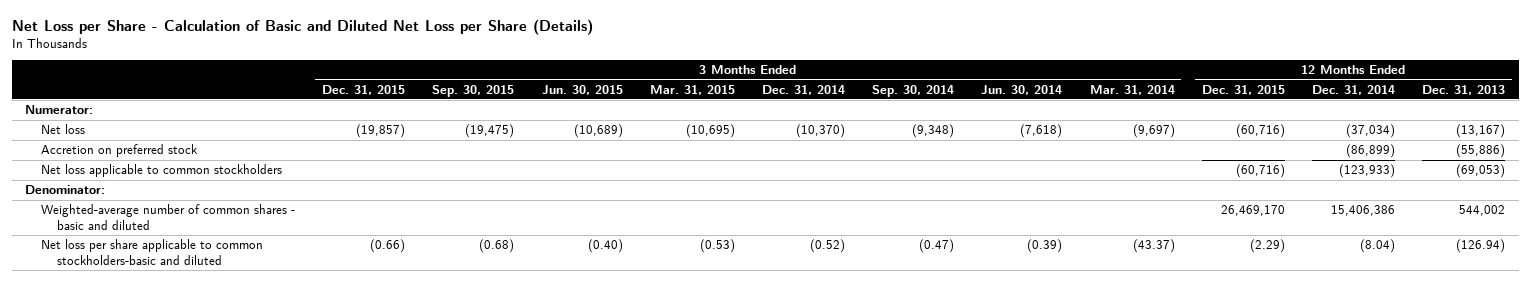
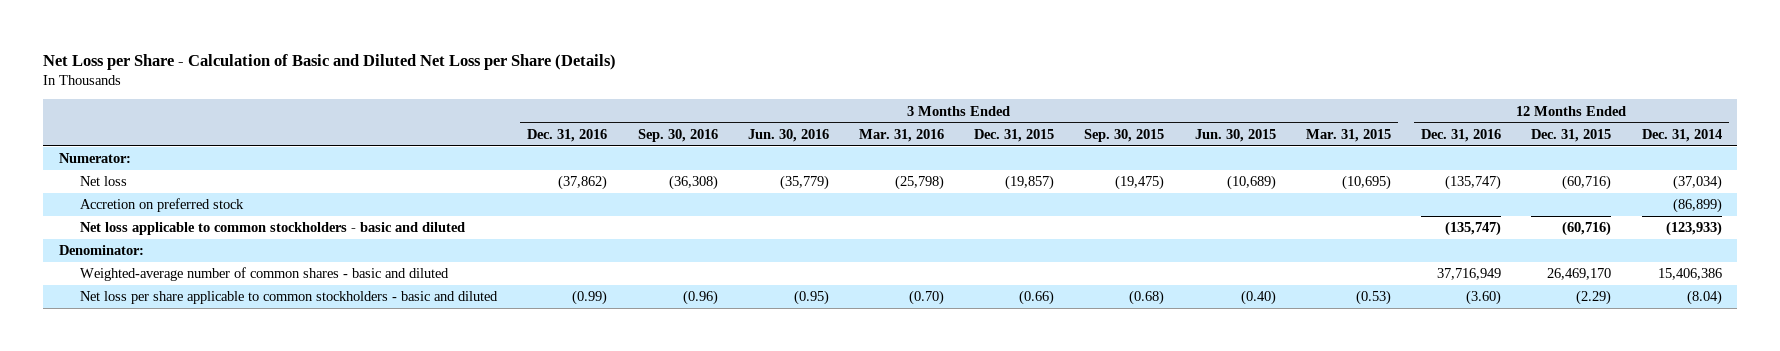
- | 3 Months Ended Dec. 31, 2015 | 3 Months Ended Sep. 30, 2015 | 3 Months Ended Jun. 30, 2015 | 3 Months Ended Mar. 31, 2015 | 3 Months Ended Dec. 31, 2014 | 3 Months Ended Sep. 30, 2014 | 3 Months Ended Jun. 30, 2014 | 3 Months Ended Mar. 31, 2014 | 12 Months Ended Dec. 31, 2015 | 12 Months Ended Dec. 31, 2014 | 12 Months Ended Dec. 31, 2013
+ | 3 Months Ended Dec. 31, 2016 | 3 Months Ended Sep. 30, 2016 | 3 Months Ended Jun. 30, 2016 | 3 Months Ended Mar. 31, 2016 | 3 Months Ended Dec. 31, 2015 | 3 Months Ended Sep. 30, 2015 | 3 Months Ended Jun. 30, 2015 | 3 Months Ended Mar. 31, 2015 | 12 Months Ended Dec. 31, 2016 | 12 Months Ended Dec. 31, 2015 | 12 Months Ended Dec. 31, 2014
- Net loss applicable to common stockholders | | | | | | | | | (60,716) | (123,933) | (69,053)
+ Net loss applicable to common stockholders - basic and diluted | | | | | | | | | (135,747) | (60,716) | (123,933)
- Net loss per share applicable to common stockholders-basic and diluted | (0.66) | (0.68) | (0.40) | (0.53) | (0.52) | (0.47) | (0.39) | (43.37) | (2.29) | (8.04) | (126.94)
+ Net loss per share applicable to common stockholders - basic and diluted | (0.99) | (0.96) | (0.95) | (0.70) | (0.66) | (0.68) | (0.40) | (0.53) | (3.60) | (2.29) | (8.04)

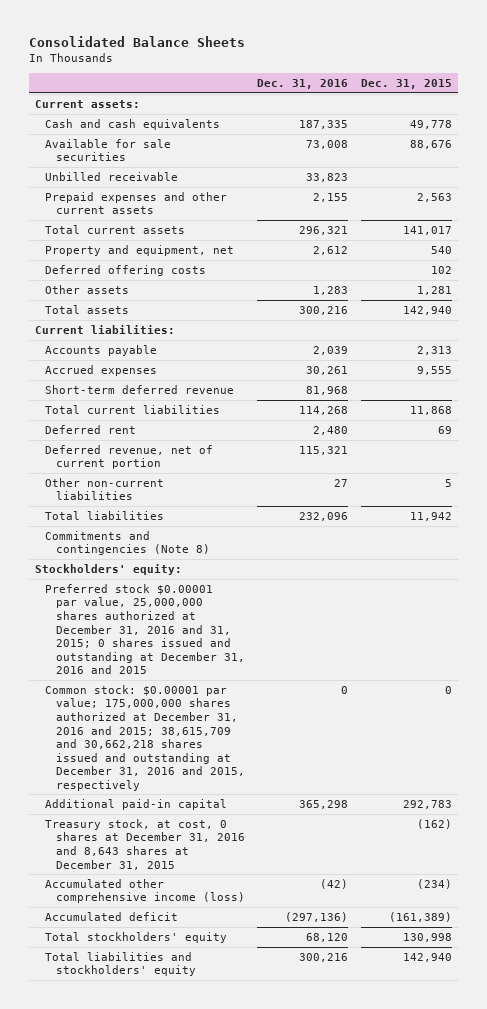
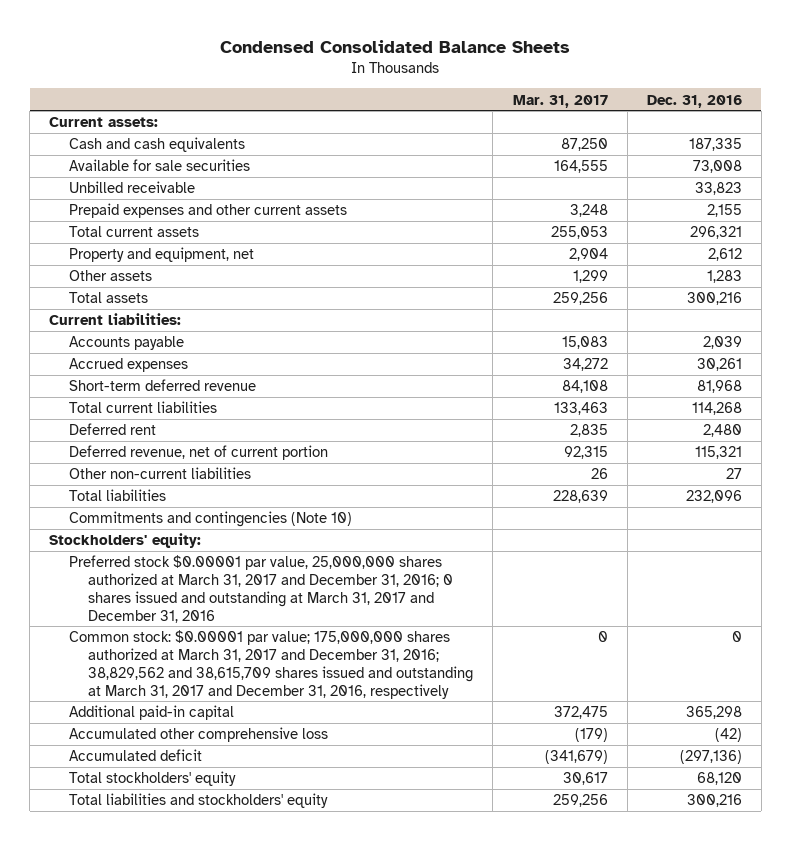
- Consolidated Balance Sheets
+ Condensed Consolidated Balance Sheets
- | Dec. 31, 2016 | Dec. 31, 2015
+ | Mar. 31, 2017 | Dec. 31, 2016
- Deferred offering costs | | 102
- Commitments and contingencies (Note 8)
+ Commitments and contingencies (Note 10)
- Preferred stock $0.00001 par value, 25,000,000 shares authorized at December 31, 2016 and 31, 2015; 0 shares issued and outstanding at December 31, 2016 and 2015
- Common stock: $0.00001 par value; 175,000,000 shares authorized at December 31, 2016 and 2015; 38,615,709 and 30,662,218 shares issued and outstanding at December 31, 2016 and 2015, respectively | 0 | 0
+ Preferred stock $0.00001 par value, 25,000,000 shares authorized at March 31, 2017 and December 31, 2016; 0 shares issued and outstanding at March 31, 2017 and December 31, 2016
+ Common stock: $0.00001 par value; 175,000,000 shares authorized at March 31, 2017 and December 31, 2016; 38,829,562 and 38,615,709 shares issued and outstanding at March 31, 2017 and December 31, 2016, respectively | 0 | 0
- Treasury stock, at cost, 0 shares at December 31, 2016 and 8,643 shares at December 31, 2015 | | (162)
- Accumulated other comprehensive income (loss) | (42) | (234)
+ Accumulated other comprehensive loss | (179) | (42)

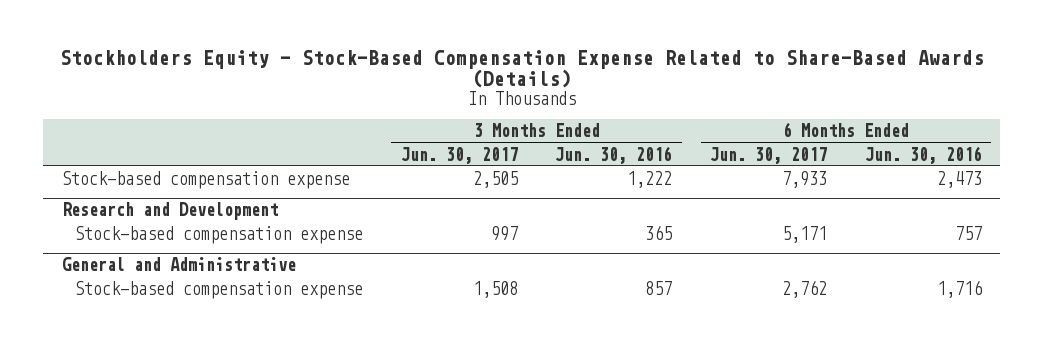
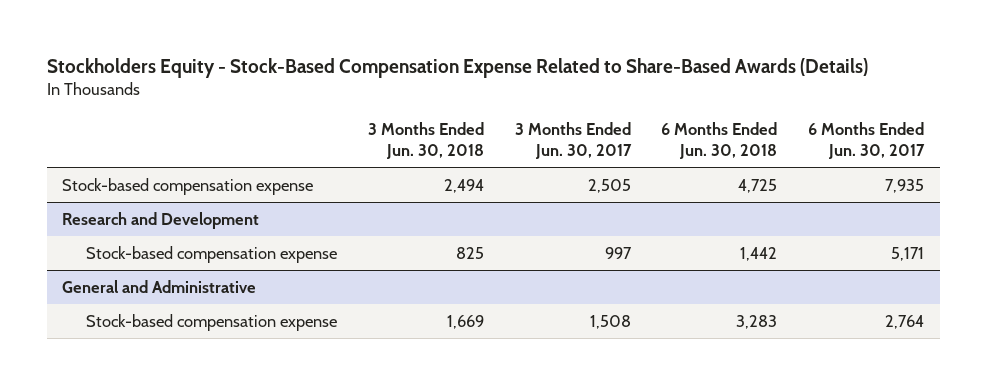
- | 3 Months Ended Jun. 30, 2017 | 3 Months Ended Jun. 30, 2016 | 6 Months Ended Jun. 30, 2017 | 6 Months Ended Jun. 30, 2016
+ | 3 Months Ended Jun. 30, 2018 | 3 Months Ended Jun. 30, 2017 | 6 Months Ended Jun. 30, 2018 | 6 Months Ended Jun. 30, 2017
- Stock-based compensation expense | 2,505 | 1,222 | 7,933 | 2,473
+ Stock-based compensation expense | 2,494 | 2,505 | 4,725 | 7,935
@ General and Administrative
- Stock-based compensation expense | 1,508 | 857 | 2,762 | 1,716
+ Stock-based compensation expense | 1,669 | 1,508 | 3,283 | 2,764

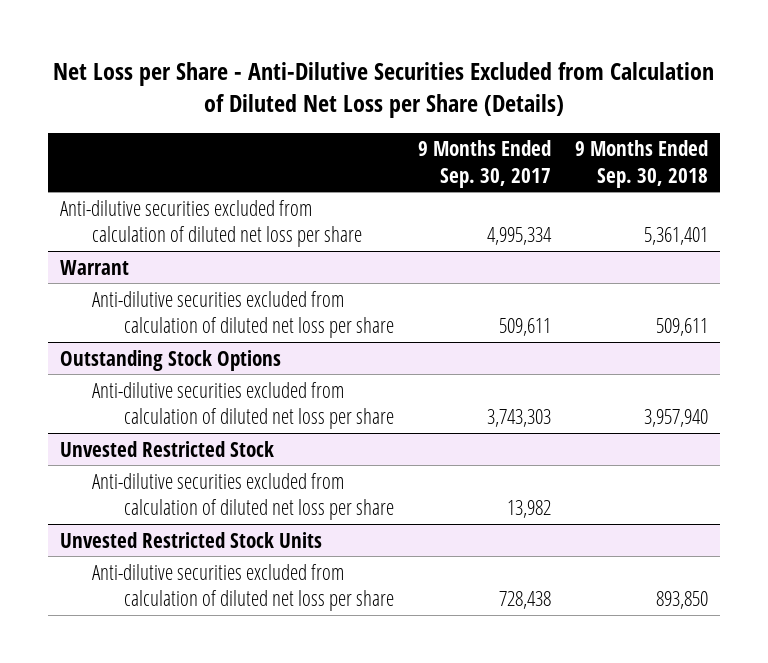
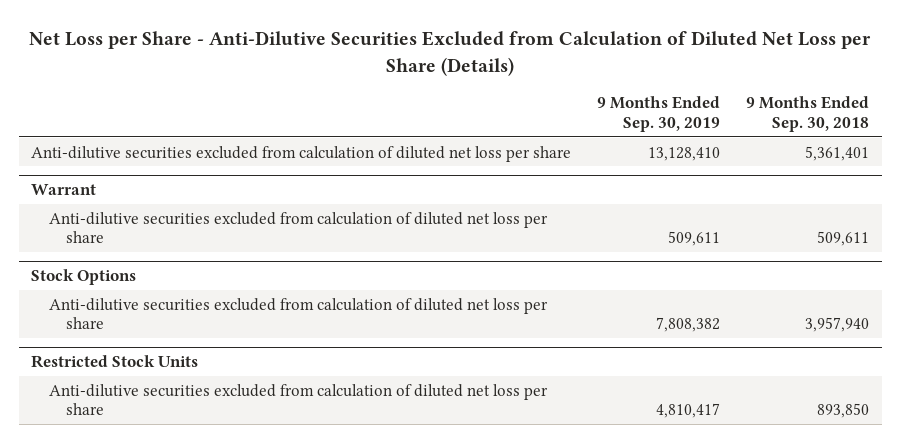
- | 9 Months Ended Sep. 30, 2017 | 9 Months Ended Sep. 30, 2018
+ | 9 Months Ended Sep. 30, 2019 | 9 Months Ended Sep. 30, 2018
- Outstanding Stock Options
+ Stock Options
- Unvested Restricted Stock
- Anti-dilutive securities excluded from calculation of diluted net loss per share | 13,982 |
- Unvested Restricted Stock Units
+ Restricted Stock Units

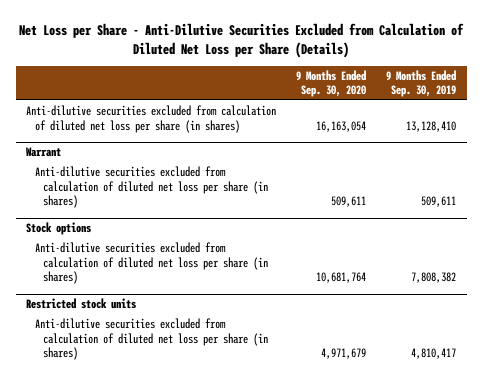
- | 9 Months Ended Sep. 30, 2019 | 9 Months Ended Sep. 30, 2018
+ | 9 Months Ended Sep. 30, 2020 | 9 Months Ended Sep. 30, 2019
- Anti-dilutive securities excluded from calculation of diluted net loss per share | 13,128,410 | 5,361,401
+ Anti-dilutive securities excluded from calculation of diluted net loss per share (in shares) | 16,163,054 | 13,128,410
@ Warrant
- Anti-dilutive securities excluded from calculation of diluted net loss per share | 509,611 | 509,611
- Stock Options
- Anti-dilutive securities excluded from calculation of diluted net loss per share | 7,808,382 | 3,957,940
- Restricted Stock Units
- Anti-dilutive securities excluded from calculation of diluted net loss per share | 4,810,417 | 893,850
@ Warrant
+ Anti-dilutive securities excluded from calculation of diluted net loss per share (in shares) | 509,611 | 509,611
+ Stock options
+ Anti-dilutive securities excluded from calculation of diluted net loss per share (in shares) | 10,681,764 | 7,808,382
+ Restricted stock units
+ Anti-dilutive securities excluded from calculation of diluted net loss per share (in shares) | 4,971,679 | 4,810,417

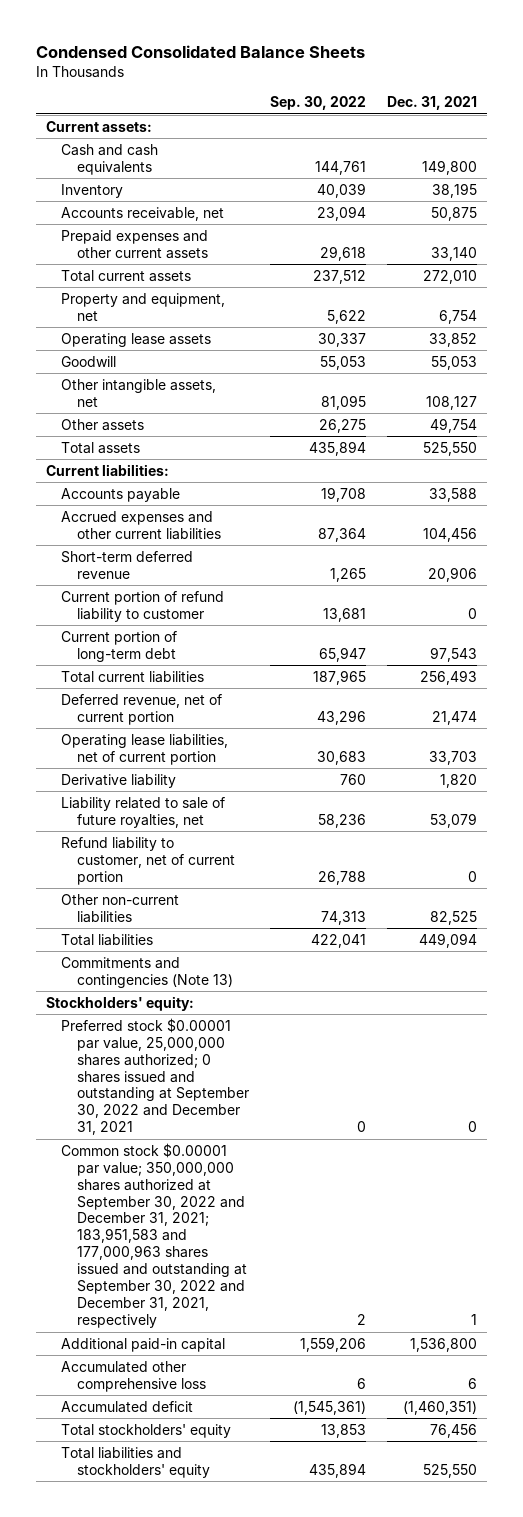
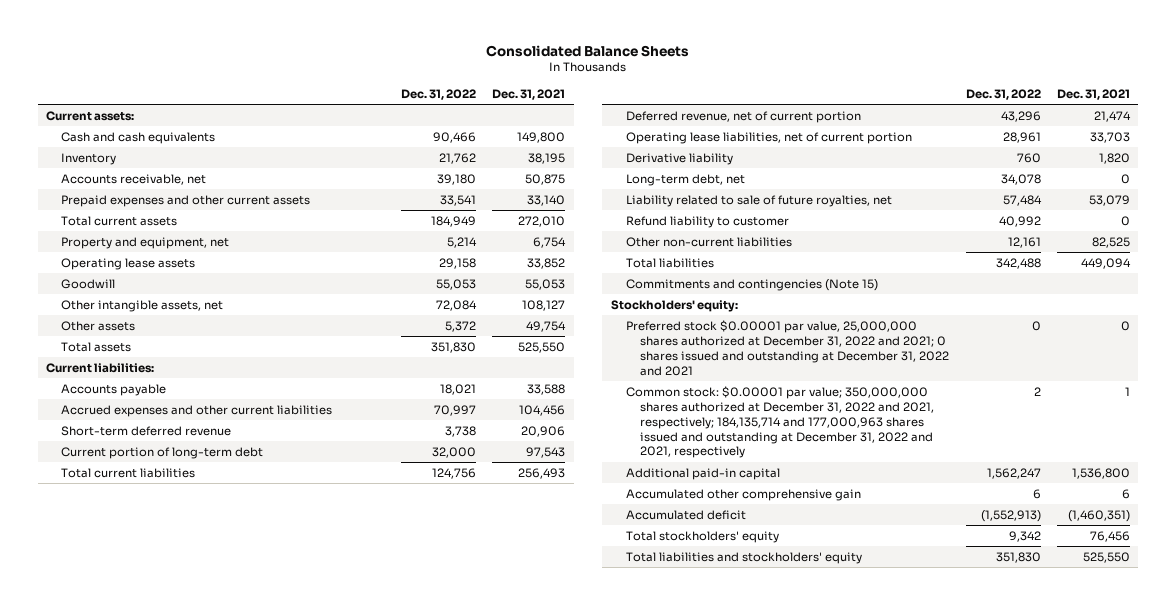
- Condensed Consolidated Balance Sheets
+ Consolidated Balance Sheets
- | Sep. 30, 2022 | Dec. 31, 2021
+ | Dec. 31, 2022 | Dec. 31, 2021
- Current portion of refund liability to customer | 13,681 | 0
+ Long-term debt, net | 34,078 | 0
- Refund liability to customer, net of current portion | 26,788 | 0
+ Refund liability to customer | 40,992 | 0
- Commitments and contingencies (Note 13)
+ Commitments and contingencies (Note 15)
- Preferred stock $0.00001 par value, 25,000,000 shares authorized; 0 shares issued and outstanding at September 30, 2022 and December 31, 2021 | 0 | 0
- Common stock $0.00001 par value; 350,000,000 shares authorized at September 30, 2022 and December 31, 2021; 183,951,583 and 177,000,963 shares issued and outstanding at September 30, 2022 and December 31, 2021, respectively | 2 | 1
+ Preferred stock $0.00001 par value, 25,000,000 shares authorized at December 31, 2022 and 2021; 0 shares issued and outstanding at December 31, 2022 and 2021 | 0 | 0
+ Common stock: $0.00001 par value; 350,000,000 shares authorized at December 31, 2022 and 2021, respectively; 184,135,714 and 177,000,963 shares issued and outstanding at December 31, 2022 and 2021, respectively | 2 | 1
- Accumulated other comprehensive loss | 6 | 6
+ Accumulated other comprehensive gain | 6 | 6

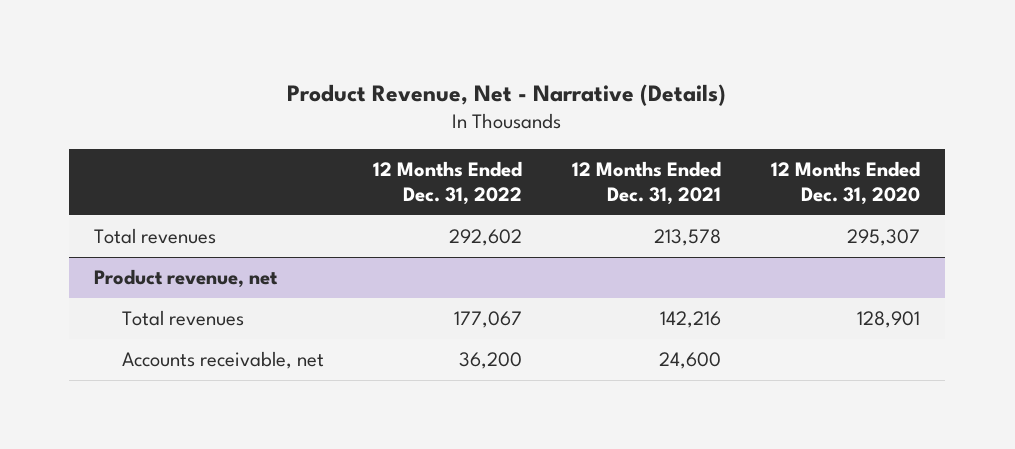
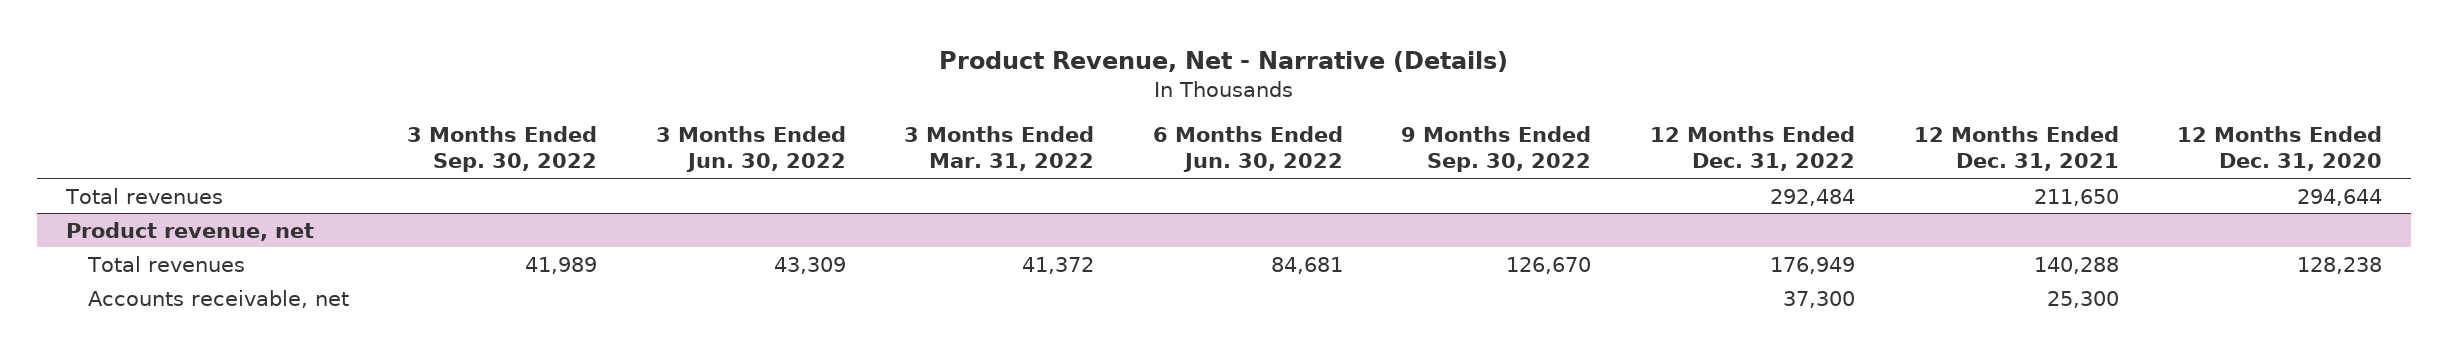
- | 12 Months Ended Dec. 31, 2022 | 12 Months Ended Dec. 31, 2021 | 12 Months Ended Dec. 31, 2020
+ | 3 Months Ended Sep. 30, 2022 | 3 Months Ended Jun. 30, 2022 | 3 Months Ended Mar. 31, 2022 | 6 Months Ended Jun. 30, 2022 | 9 Months Ended Sep. 30, 2022 | 12 Months Ended Dec. 31, 2022 | 12 Months Ended Dec. 31, 2021 | 12 Months Ended Dec. 31, 2020
- Total revenues | 292,602 | 213,578 | 295,307
+ Total revenues | | | | | | 292,484 | 211,650 | 294,644
@ Product revenue, net
- Total revenues | 177,067 | 142,216 | 128,901
- Accounts receivable, net | 36,200 | 24,600 |
+ Total revenues | 41,989 | 43,309 | 41,372 | 84,681 | 126,670 | 176,949 | 140,288 | 128,238
+ Accounts receivable, net | | | | | | 37,300 | 25,300 |

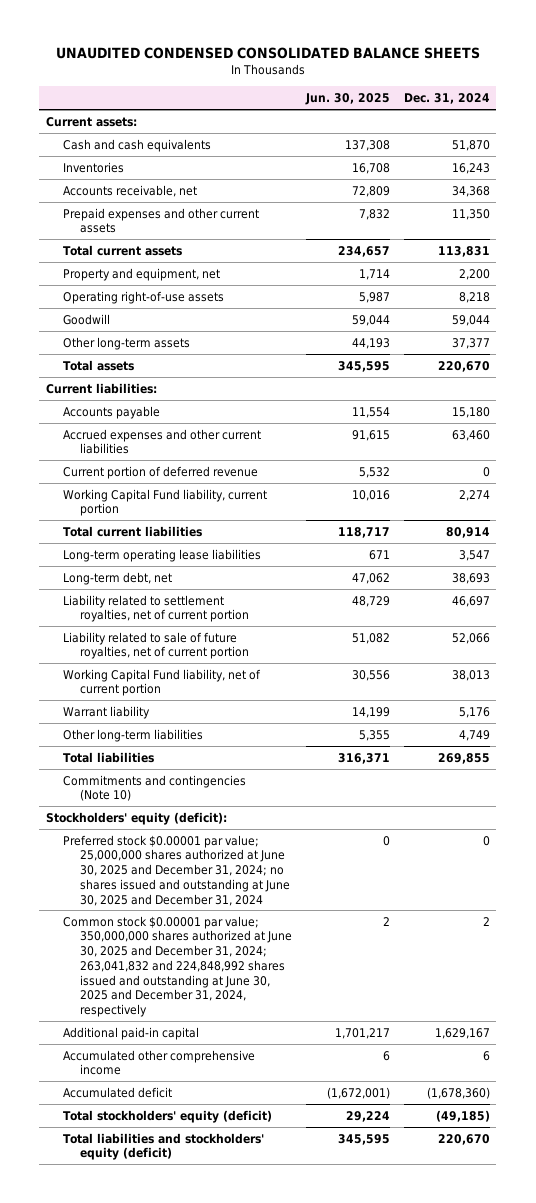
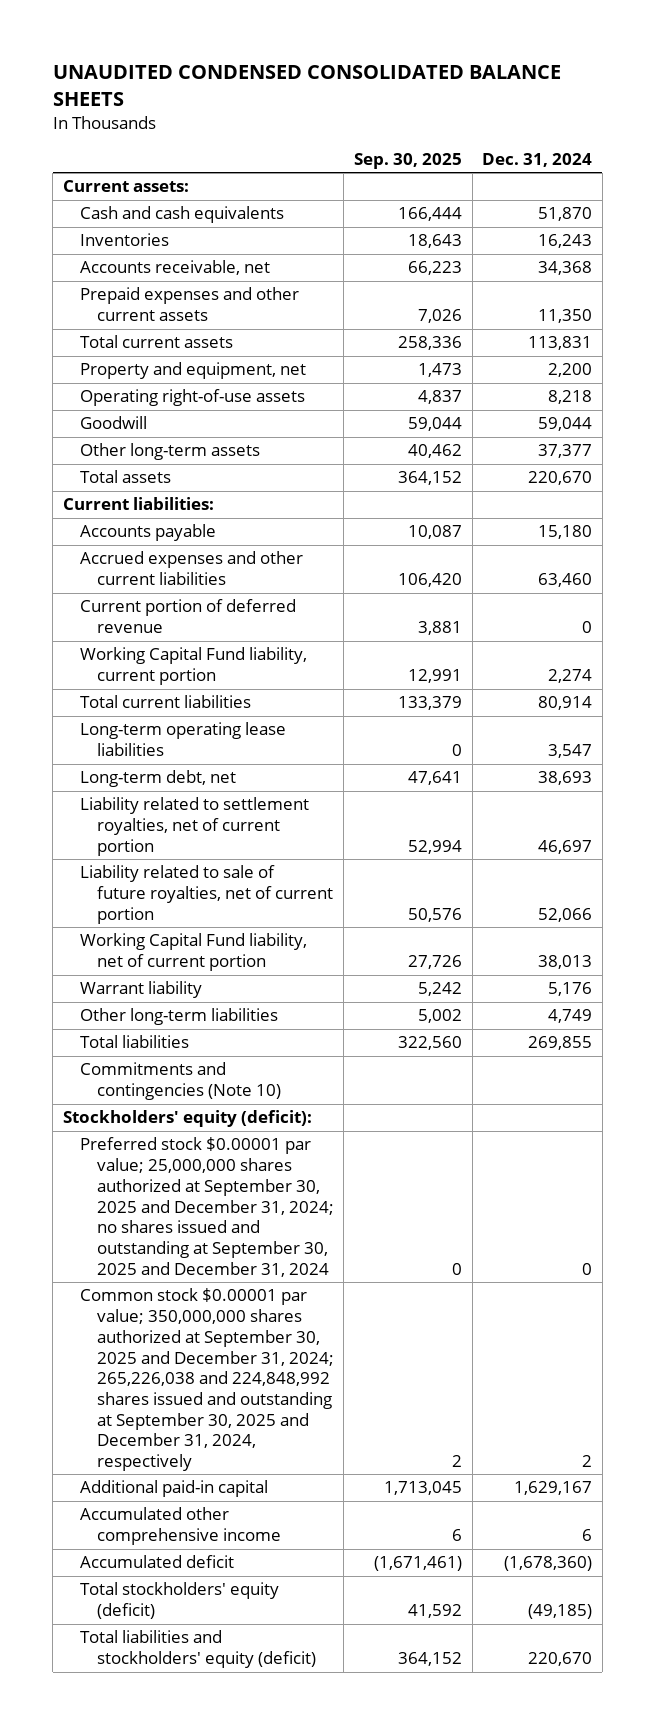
- | Jun. 30, 2025 | Dec. 31, 2024
+ | Sep. 30, 2025 | Dec. 31, 2024
- Preferred stock $0.00001 par value; 25,000,000 shares authorized at June 30, 2025 and December 31, 2024; no shares issued and outstanding at June 30, 2025 and December 31, 2024 | 0 | 0
- Common stock $0.00001 par value; 350,000,000 shares authorized at June 30, 2025 and December 31, 2024; 263,041,832 and 224,848,992 shares issued and outstanding at June 30, 2025 and December 31, 2024, respectively | 2 | 2
+ Preferred stock $0.00001 par value; 25,000,000 shares authorized at September 30, 2025 and December 31, 2024; no shares issued and outstanding at September 30, 2025 and December 31, 2024 | 0 | 0
+ Common stock $0.00001 par value; 350,000,000 shares authorized at September 30, 2025 and December 31, 2024; 265,226,038 and 224,848,992 shares issued and outstanding at September 30, 2025 and December 31, 2024, respectively | 2 | 2

